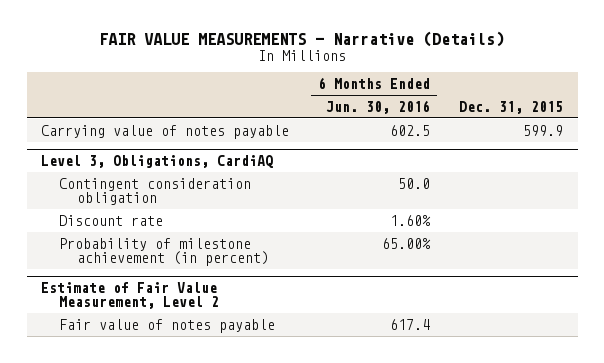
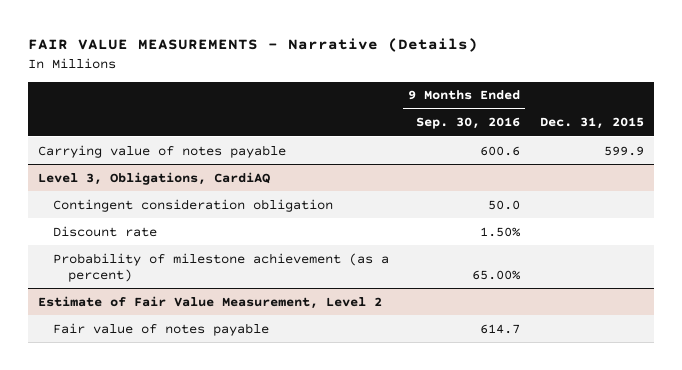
- | 6 Months Ended Jun. 30, 2016 | Dec. 31, 2015
+ | 9 Months Ended Sep. 30, 2016 | Dec. 31, 2015
@ Level 3, Obligations, CardiAQ
- Probability of milestone achievement (in percent) | 65.00% |
+ Probability of milestone achievement (as a percent) | 65.00% |

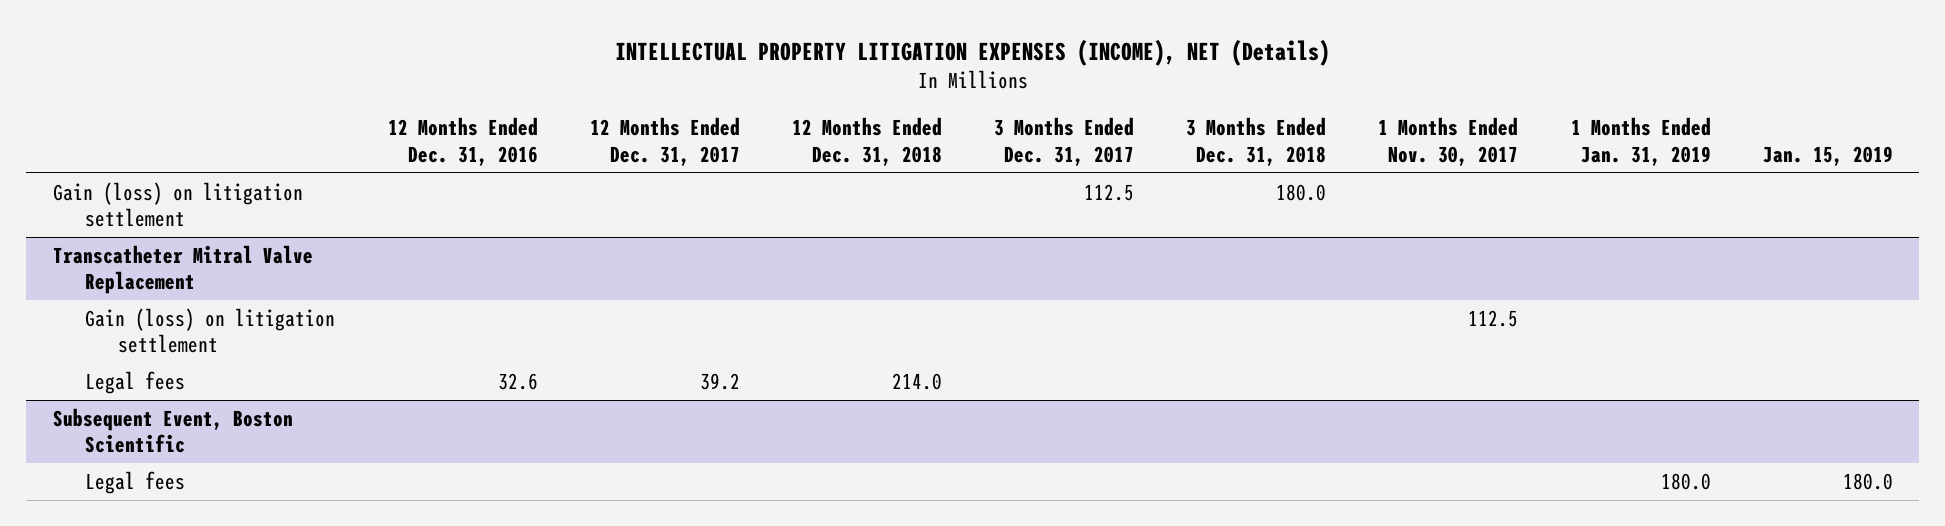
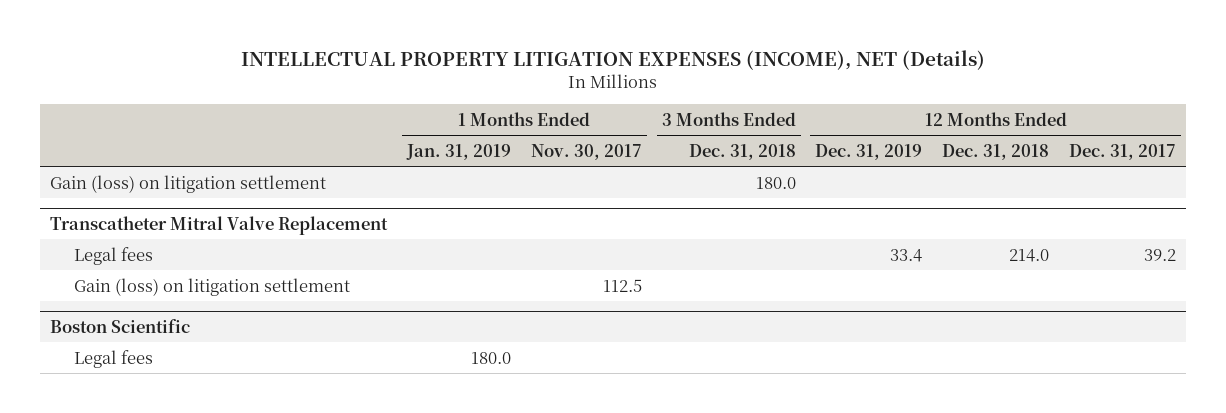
- | 12 Months Ended Dec. 31, 2016 | 12 Months Ended Dec. 31, 2017 | 12 Months Ended Dec. 31, 2018 | 3 Months Ended Dec. 31, 2017 | 3 Months Ended Dec. 31, 2018 | 1 Months Ended Nov. 30, 2017 | 1 Months Ended Jan. 31, 2019 | Jan. 15, 2019
+ | 1 Months Ended Jan. 31, 2019 | 1 Months Ended Nov. 30, 2017 | 3 Months Ended Dec. 31, 2018 | 12 Months Ended Dec. 31, 2019 | 12 Months Ended Dec. 31, 2018 | 12 Months Ended Dec. 31, 2017
- Subsequent Event, Boston Scientific
@ Transcatheter Mitral Valve Replacement
moved down: Gain (loss) on litigation settlement | | 112.5 | | | |
+ Boston Scientific

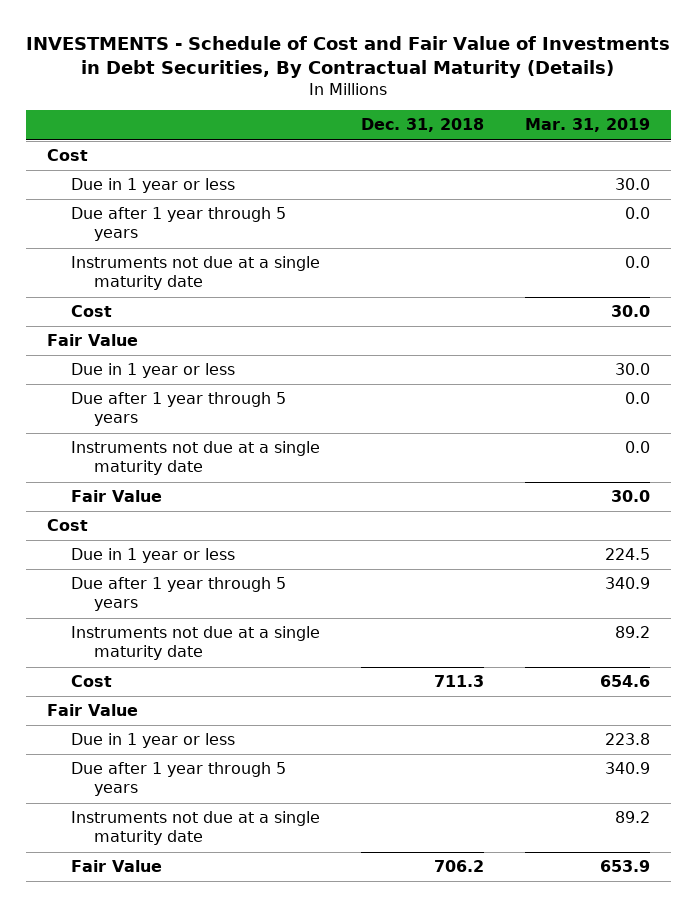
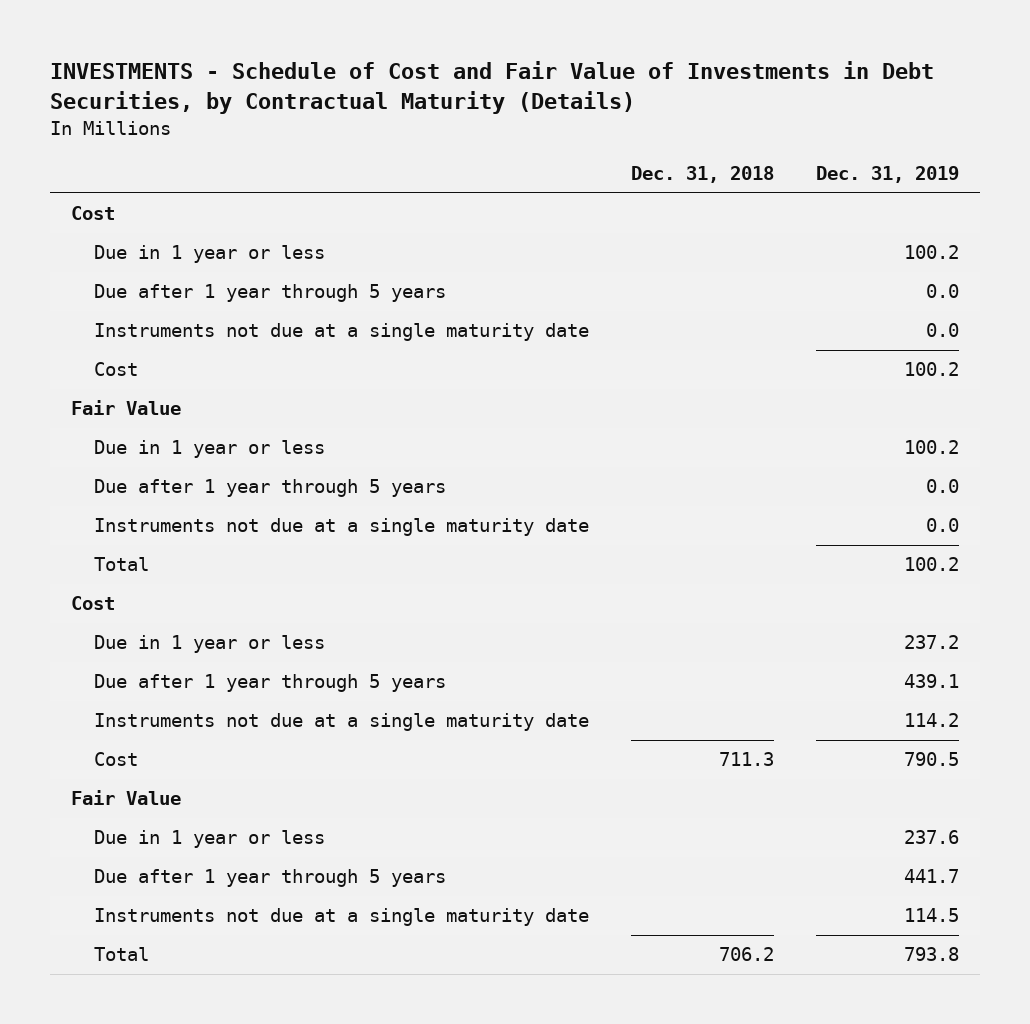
- INVESTMENTS - Schedule of Cost and Fair Value of Investments in Debt Securities, By Contractual Maturity (Details)
+ INVESTMENTS - Schedule of Cost and Fair Value of Investments in Debt Securities, by Contractual Maturity (Details)
- | Dec. 31, 2018 | Mar. 31, 2019
+ | Dec. 31, 2018 | Dec. 31, 2019
- Fair Value | | 30.0
+ Total | | 100.2
- Fair Value | 706.2 | 653.9
+ Total | 706.2 | 793.8

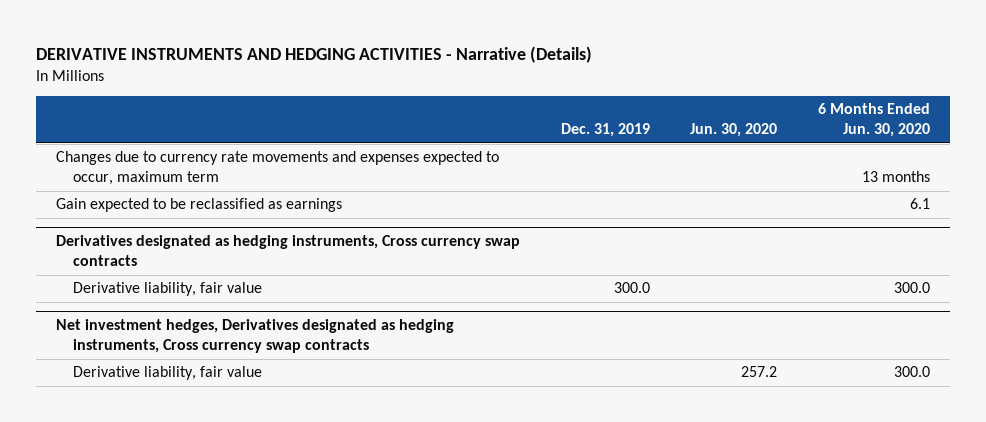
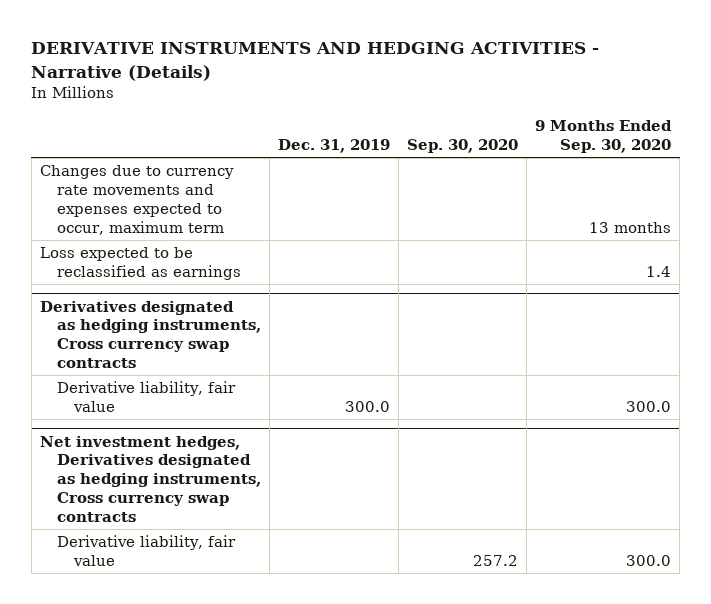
- | Dec. 31, 2019 | Jun. 30, 2020 | 6 Months Ended Jun. 30, 2020
+ | Dec. 31, 2019 | Sep. 30, 2020 | 9 Months Ended Sep. 30, 2020
- Gain expected to be reclassified as earnings | | | 6.1
+ Loss expected to be reclassified as earnings | | | 1.4

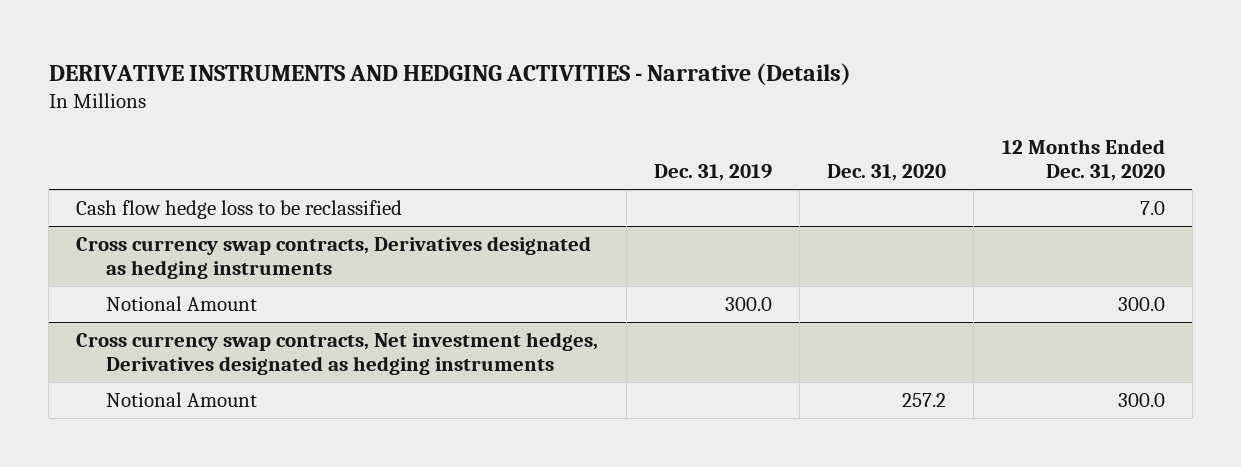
- | Dec. 31, 2019 | Sep. 30, 2020 | 9 Months Ended Sep. 30, 2020
+ | Dec. 31, 2019 | Dec. 31, 2020 | 12 Months Ended Dec. 31, 2020
- Changes due to currency rate movements and expenses expected to occur, maximum term | | | 13 months
- Loss expected to be reclassified as earnings | | | 1.4
- Derivatives designated as hedging instruments, Cross currency swap contracts
- Derivative liability, fair value | 300.0 | | 300.0
- Net investment hedges, Derivatives designated as hedging instruments, Cross currency swap contracts
- Derivative liability, fair value | | 257.2 | 300.0
+ Cash flow hedge loss to be reclassified | | | 7.0
+ Cross currency swap contracts, Derivatives designated as hedging instruments
+ Notional Amount | 300.0 | | 300.0
+ Cross currency swap contracts, Net investment hedges, Derivatives designated as hedging instruments
+ Notional Amount | | 257.2 | 300.0

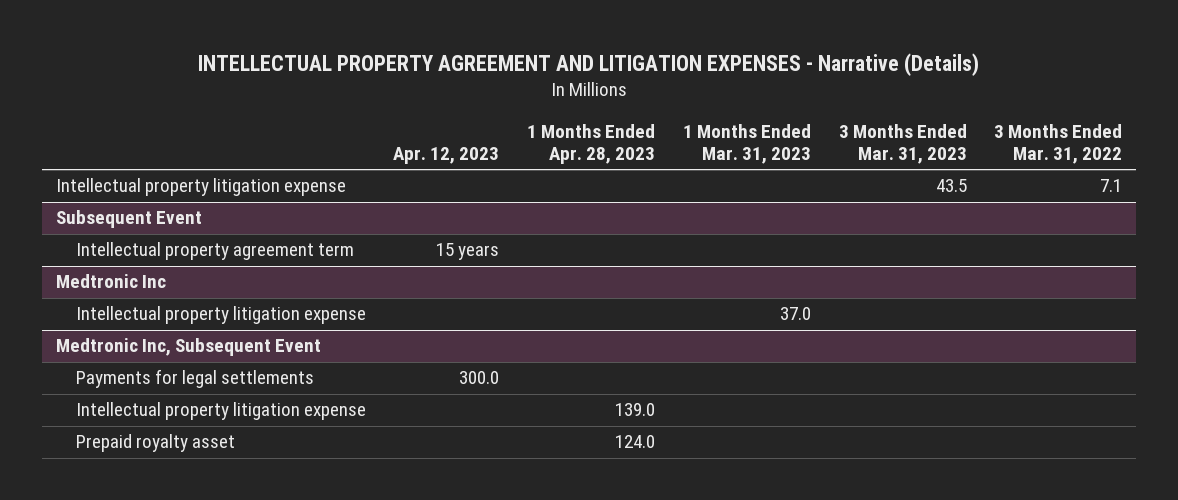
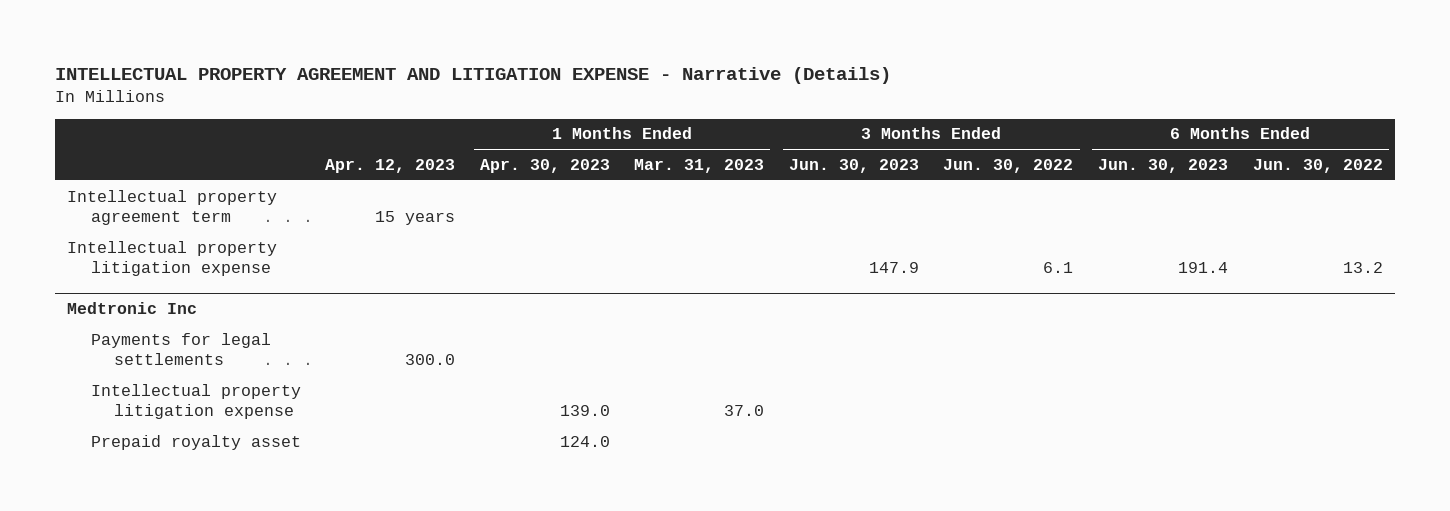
- INTELLECTUAL PROPERTY AGREEMENT AND LITIGATION EXPENSES - Narrative (Details)
+ INTELLECTUAL PROPERTY AGREEMENT AND LITIGATION EXPENSE - Narrative (Details)
- | Apr. 12, 2023 | 1 Months Ended Apr. 28, 2023 | 1 Months Ended Mar. 31, 2023 | 3 Months Ended Mar. 31, 2023 | 3 Months Ended Mar. 31, 2022
+ | Apr. 12, 2023 | 1 Months Ended Apr. 30, 2023 | 1 Months Ended Mar. 31, 2023 | 3 Months Ended Jun. 30, 2023 | 3 Months Ended Jun. 30, 2022 | 6 Months Ended Jun. 30, 2023 | 6 Months Ended Jun. 30, 2022
+ Intellectual property agreement term | 15 years | | | | | |
- Subsequent Event
- Intellectual property agreement term | 15 years | | | |
@ Medtronic Inc
+ Payments for legal settlements | 300.0 | | | | | |
- Medtronic Inc, Subsequent Event
- Payments for legal settlements | 300.0 | | | |
- Intellectual property litigation expense | | 139.0 | | |
- Prepaid royalty asset | | 124.0 | | |
@ Medtronic Inc
+ Prepaid royalty asset | | 124.0 | | | | |

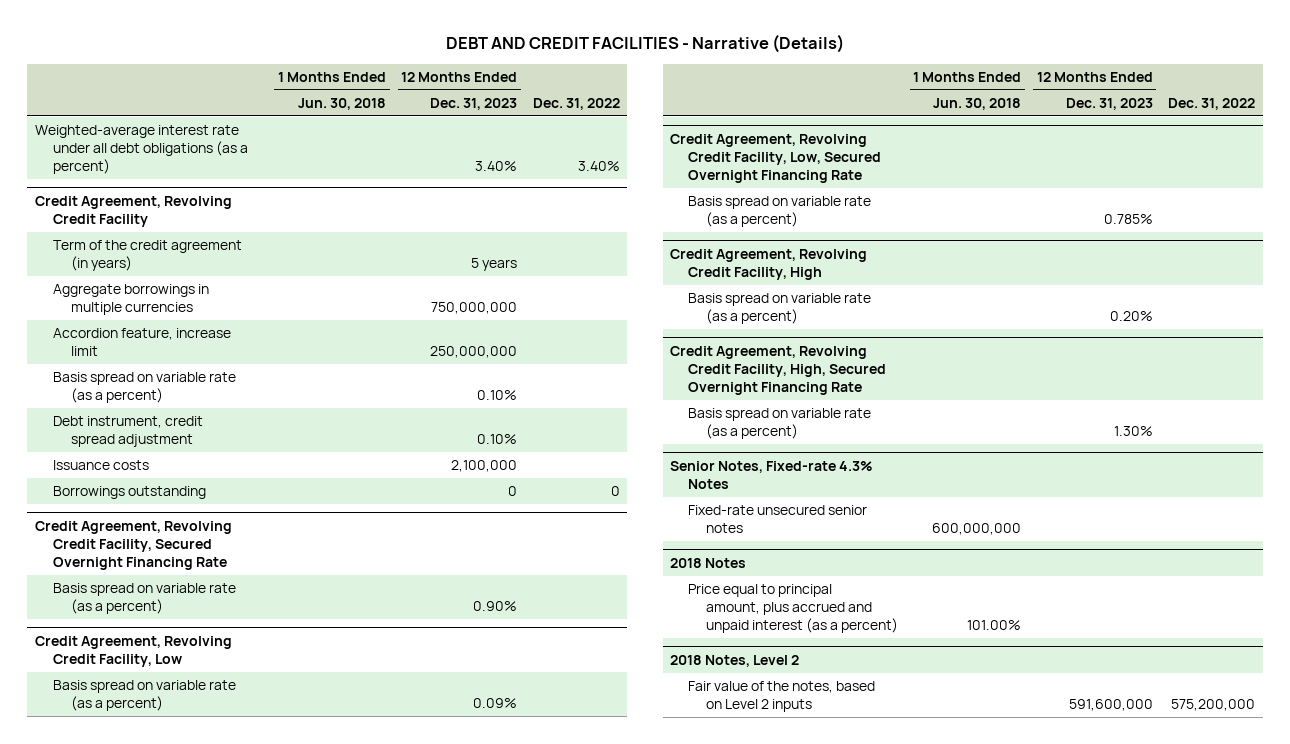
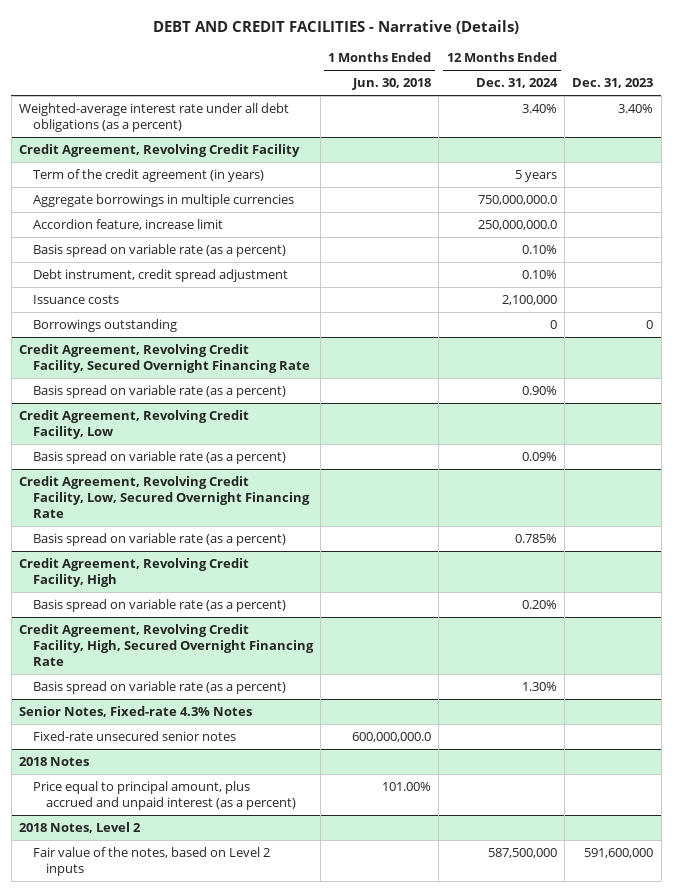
- | 1 Months Ended Jun. 30, 2018 | 12 Months Ended Dec. 31, 2023 | Dec. 31, 2022
+ | 1 Months Ended Jun. 30, 2018 | 12 Months Ended Dec. 31, 2024 | Dec. 31, 2023
@ Senior Notes, Fixed-rate 4.3% Notes
- Fixed-rate unsecured senior notes | 600,000,000 | |
+ Fixed-rate unsecured senior notes | 600,000,000.0 | |

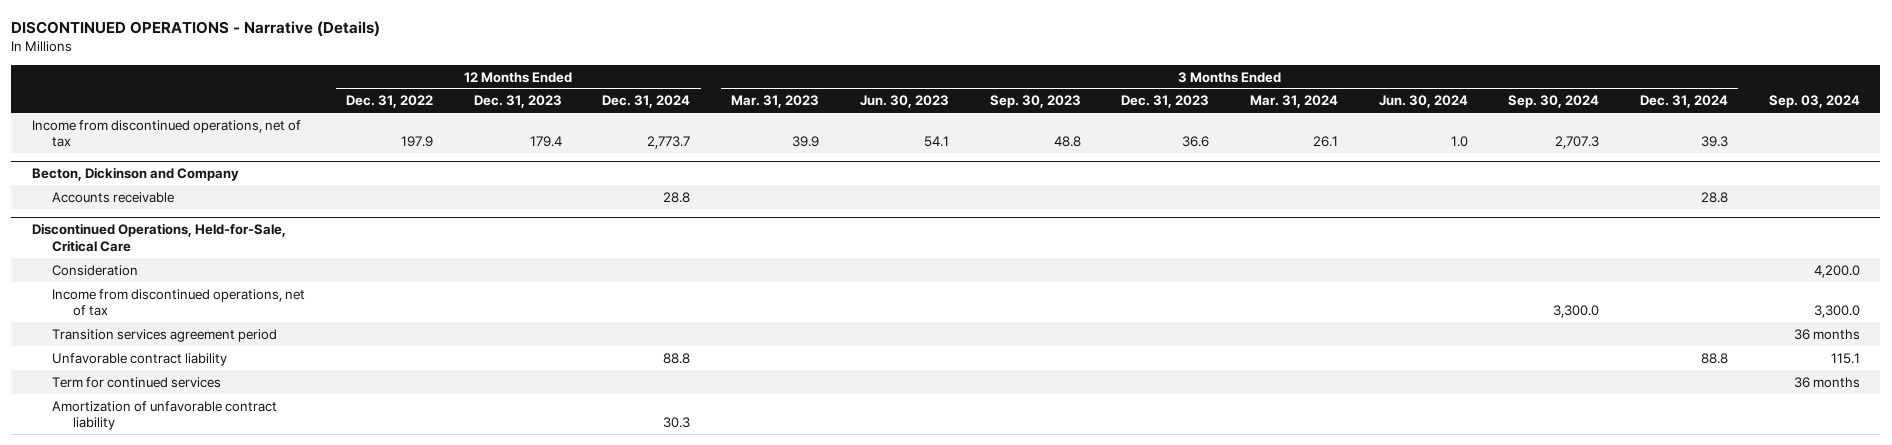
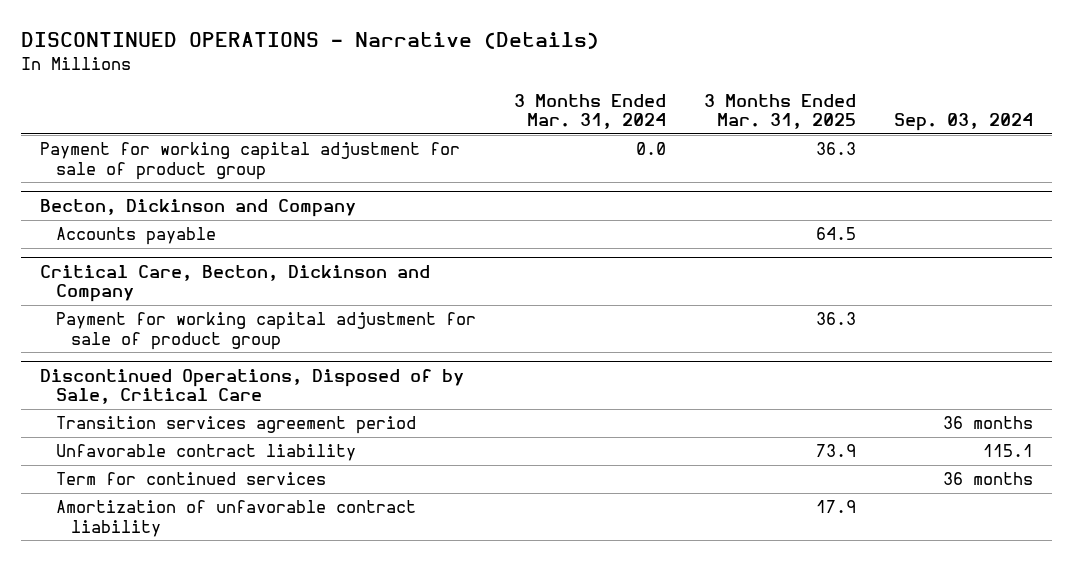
- | 12 Months Ended Dec. 31, 2022 | 12 Months Ended Dec. 31, 2023 | 12 Months Ended Dec. 31, 2024 | 3 Months Ended Mar. 31, 2023 | 3 Months Ended Jun. 30, 2023 | 3 Months Ended Sep. 30, 2023 | 3 Months Ended Dec. 31, 2023 | 3 Months Ended Mar. 31, 2024 | 3 Months Ended Jun. 30, 2024 | 3 Months Ended Sep. 30, 2024 | 3 Months Ended Dec. 31, 2024 | Sep. 03, 2024
+ | 3 Months Ended Mar. 31, 2024 | 3 Months Ended Mar. 31, 2025 | Sep. 03, 2024
- Income from discontinued operations, net of tax | 197.9 | 179.4 | 2,773.7 | 39.9 | 54.1 | 48.8 | 36.6 | 26.1 | 1.0 | 2,707.3 | 39.3 |
+ Payment for working capital adjustment for sale of product group | 0.0 | 36.3 |
@ Becton, Dickinson and Company
- Accounts receivable | | | 28.8 | | | | | | | | 28.8 |
- Discontinued Operations, Held-for-Sale, Critical Care
- Consideration | | | | | | | | | | | | 4,200.0
- Income from discontinued operations, net of tax | | | | | | | | | | 3,300.0 | | 3,300.0
@ Becton, Dickinson and Company
+ Accounts payable | | 64.5 |
+ Critical Care, Becton, Dickinson and Company
+ Payment for working capital adjustment for sale of product group | | 36.3 |
+ Discontinued Operations, Disposed of by Sale, Critical Care

